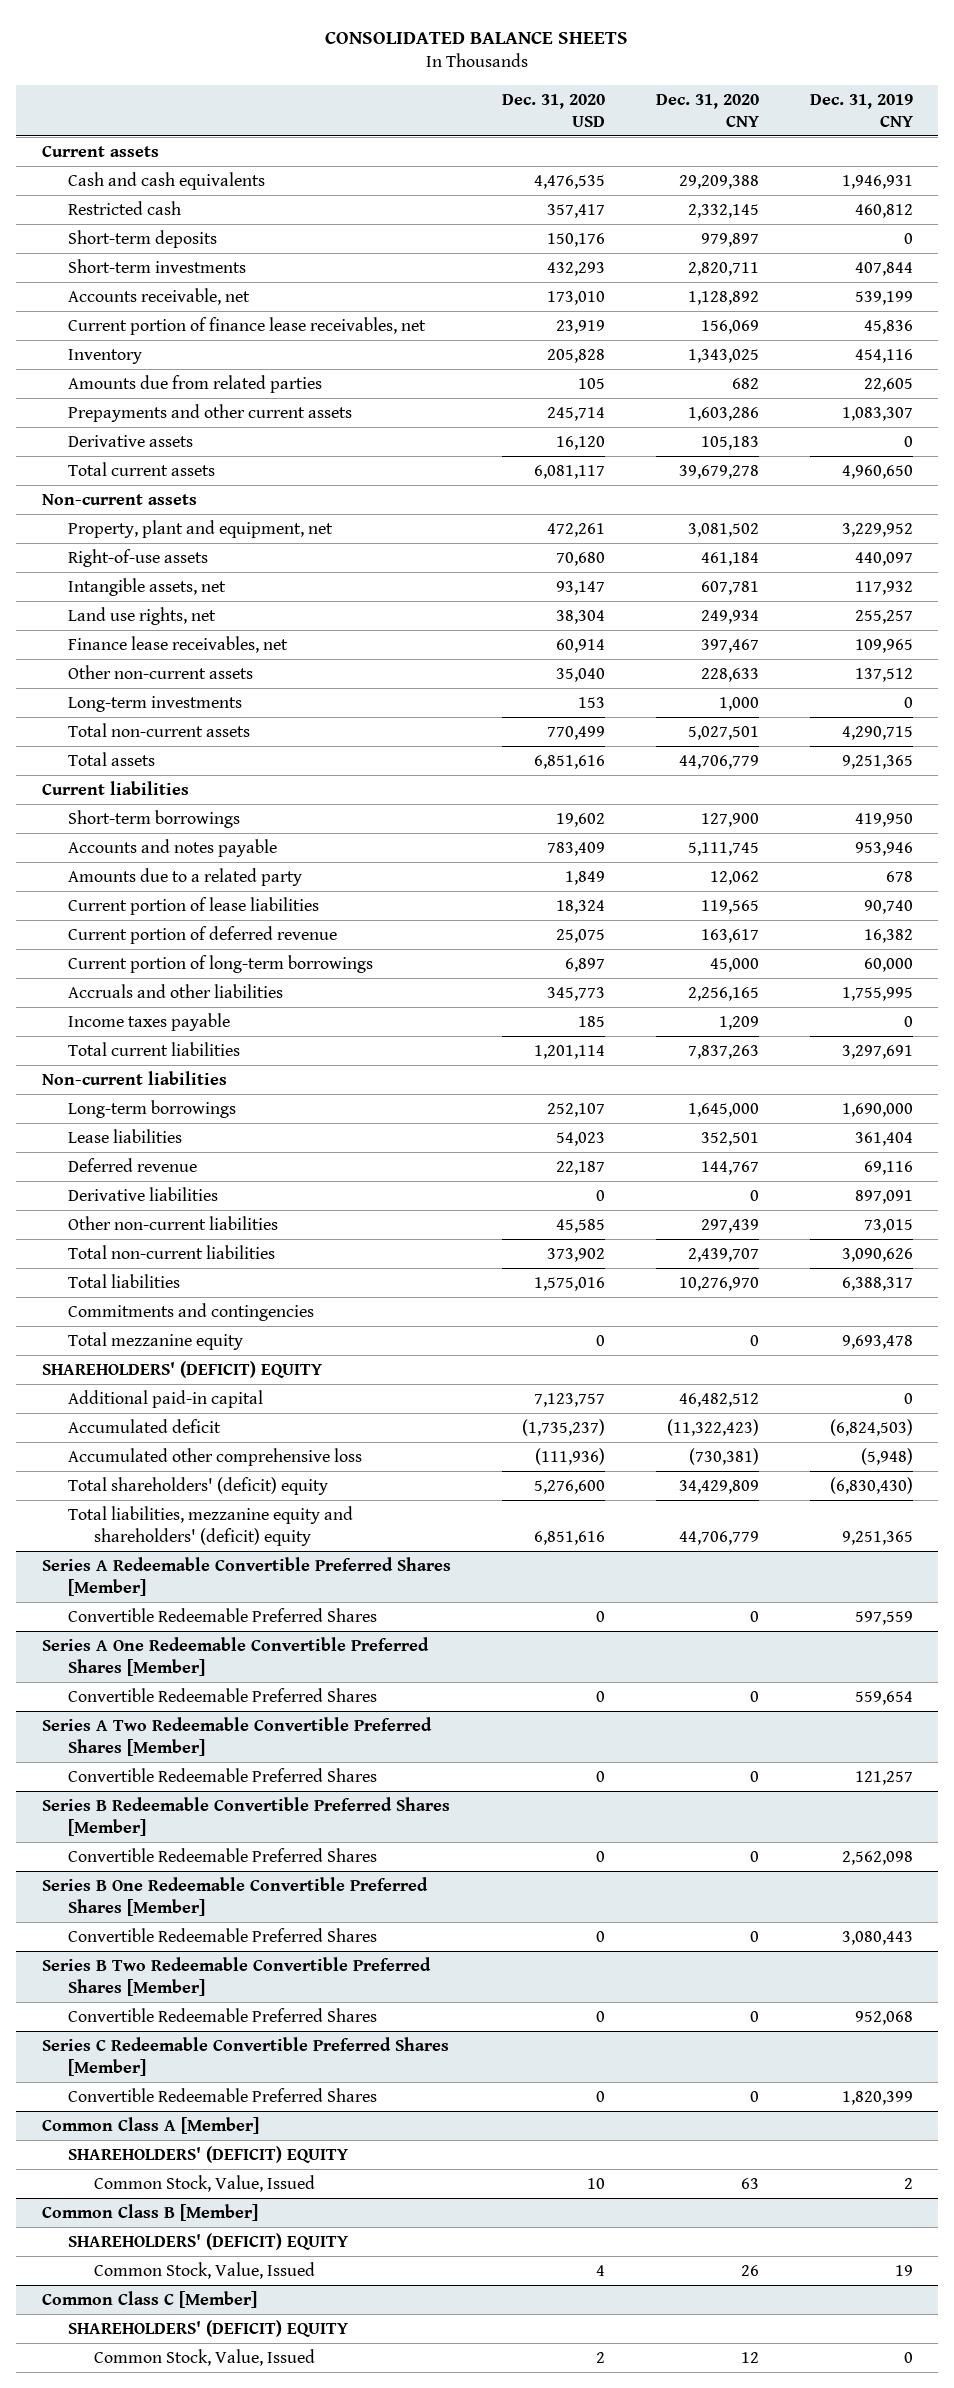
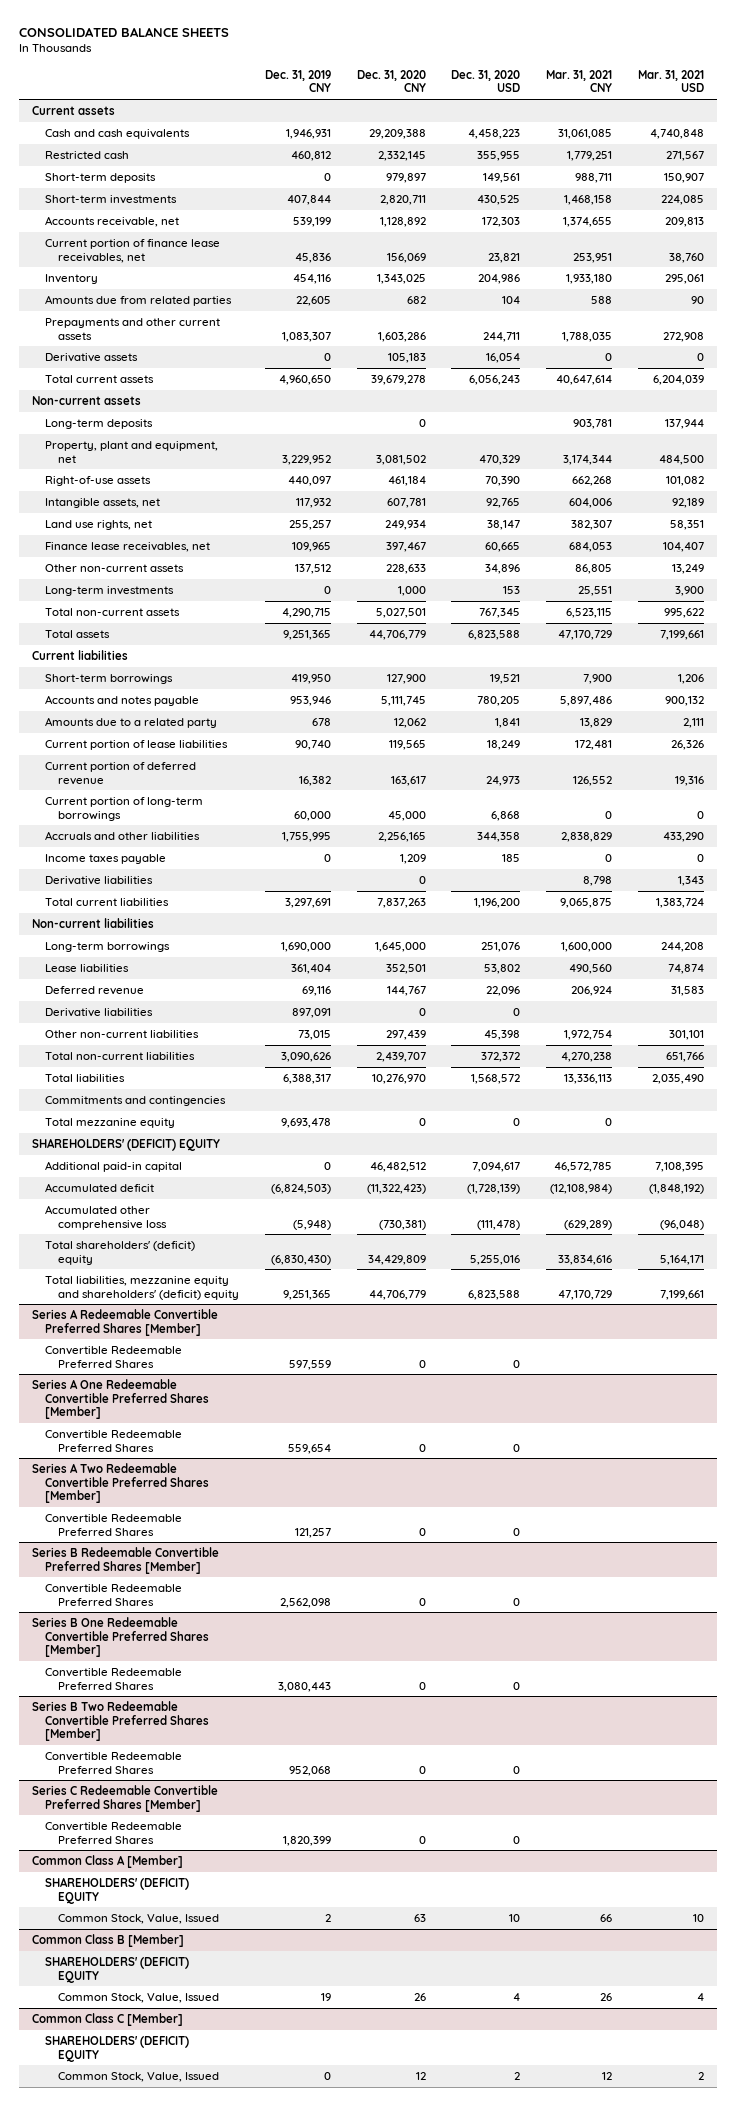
- | Dec. 31, 2020 USD | Dec. 31, 2020 CNY | Dec. 31, 2019 CNY
+ | Dec. 31, 2019 CNY | Dec. 31, 2020 CNY | Dec. 31, 2020 USD | Mar. 31, 2021 CNY | Mar. 31, 2021 USD
- Cash and cash equivalents | 4,476,535 | 29,209,388 | 1,946,931
- Restricted cash | 357,417 | 2,332,145 | 460,812
- Short-term deposits | 150,176 | 979,897 | 0
- Short-term investments | 432,293 | 2,820,711 | 407,844
- Accounts receivable, net | 173,010 | 1,128,892 | 539,199
- Current portion of finance lease receivables, net | 23,919 | 156,069 | 45,836
- Inventory | 205,828 | 1,343,025 | 454,116
- Amounts due from related parties | 105 | 682 | 22,605
- Prepayments and other current assets | 245,714 | 1,603,286 | 1,083,307
- Derivative assets | 16,120 | 105,183 | 0
- Total current assets | 6,081,117 | 39,679,278 | 4,960,650
+ Cash and cash equivalents | 1,946,931 | 29,209,388 | 4,458,223 | 31,061,085 | 4,740,848
+ Restricted cash | 460,812 | 2,332,145 | 355,955 | 1,779,251 | 271,567
+ Short-term deposits | 0 | 979,897 | 149,561 | 988,711 | 150,907
+ Short-term investments | 407,844 | 2,820,711 | 430,525 | 1,468,158 | 224,085
+ Accounts receivable, net | 539,199 | 1,128,892 | 172,303 | 1,374,655 | 209,813
+ Current portion of finance lease receivables, net | 45,836 | 156,069 | 23,821 | 253,951 | 38,760
+ Inventory | 454,116 | 1,343,025 | 204,986 | 1,933,180 | 295,061
+ Amounts due from related parties | 22,605 | 682 | 104 | 588 | 90
+ Prepayments and other current assets | 1,083,307 | 1,603,286 | 244,711 | 1,788,035 | 272,908
+ Derivative assets | 0 | 105,183 | 16,054 | 0 | 0
+ Total current assets | 4,960,650 | 39,679,278 | 6,056,243 | 40,647,614 | 6,204,039
- Property, plant and equipment, net | 472,261 | 3,081,502 | 3,229,952
- Right-of-use assets | 70,680 | 461,184 | 440,097
- Intangible assets, net | 93,147 | 607,781 | 117,932
- Land use rights, net | 38,304 | 249,934 | 255,257
- Finance lease receivables, net | 60,914 | 397,467 | 109,965
- Other non-current assets | 35,040 | 228,633 | 137,512
+ Long-term deposits | | 0 | | 903,781 | 137,944
+ Property, plant and equipment, net | 3,229,952 | 3,081,502 | 470,329 | 3,174,344 | 484,500
+ Right-of-use assets | 440,097 | 461,184 | 70,390 | 662,268 | 101,082
+ Intangible assets, net | 117,932 | 607,781 | 92,765 | 604,006 | 92,189
+ Land use rights, net | 255,257 | 249,934 | 38,147 | 382,307 | 58,351
+ Finance lease receivables, net | 109,965 | 397,467 | 60,665 | 684,053 | 104,407
+ Other non-current assets | 137,512 | 228,633 | 34,896 | 86,805 | 13,249
- Total non-current assets | 770,499 | 5,027,501 | 4,290,715
- Total assets | 6,851,616 | 44,706,779 | 9,251,365
+ Total non-current assets | 4,290,715 | 5,027,501 | 767,345 | 6,523,115 | 995,622
+ Total assets | 9,251,365 | 44,706,779 | 6,823,588 | 47,170,729 | 7,199,661
- Short-term borrowings | 19,602 | 127,900 | 419,950
- Accounts and notes payable | 783,409 | 5,111,745 | 953,946
- Amounts due to a related party | 1,849 | 12,062 | 678
- Current portion of lease liabilities | 18,324 | 119,565 | 90,740
- Current portion of deferred revenue | 25,075 | 163,617 | 16,382
- Current portion of long-term borrowings | 6,897 | 45,000 | 60,000
- Accruals and other liabilities | 345,773 | 2,256,165 | 1,755,995
+ Short-term borrowings | 419,950 | 127,900 | 19,521 | 7,900 | 1,206
+ Accounts and notes payable | 953,946 | 5,111,745 | 780,205 | 5,897,486 | 900,132
+ Amounts due to a related party | 678 | 12,062 | 1,841 | 13,829 | 2,111
+ Current portion of lease liabilities | 90,740 | 119,565 | 18,249 | 172,481 | 26,326
+ Current portion of deferred revenue | 16,382 | 163,617 | 24,973 | 126,552 | 19,316
+ Current portion of long-term borrowings | 60,000 | 45,000 | 6,868 | 0 | 0
+ Accruals and other liabilities | 1,755,995 | 2,256,165 | 344,358 | 2,838,829 | 433,290
- Total current liabilities | 1,201,114 | 7,837,263 | 3,297,691
+ Derivative liabilities | | 0 | | 8,798 | 1,343
+ Total current liabilities | 3,297,691 | 7,837,263 | 1,196,200 | 9,065,875 | 1,383,724
- Long-term borrowings | 252,107 | 1,645,000 | 1,690,000
- Lease liabilities | 54,023 | 352,501 | 361,404
- Deferred revenue | 22,187 | 144,767 | 69,116
+ Long-term borrowings | 1,690,000 | 1,645,000 | 251,076 | 1,600,000 | 244,208
+ Lease liabilities | 361,404 | 352,501 | 53,802 | 490,560 | 74,874
+ Deferred revenue | 69,116 | 144,767 | 22,096 | 206,924 | 31,583
- Other non-current liabilities | 45,585 | 297,439 | 73,015
- Total non-current liabilities | 373,902 | 2,439,707 | 3,090,626
- Total liabilities | 1,575,016 | 10,276,970 | 6,388,317
+ Other non-current liabilities | 73,015 | 297,439 | 45,398 | 1,972,754 | 301,101
+ Total non-current liabilities | 3,090,626 | 2,439,707 | 372,372 | 4,270,238 | 651,766
+ Total liabilities | 6,388,317 | 10,276,970 | 1,568,572 | 13,336,113 | 2,035,490
- Additional paid-in capital | 7,123,757 | 46,482,512 | 0
- Accumulated deficit | (1,735,237) | (11,322,423) | (6,824,503)
- Accumulated other comprehensive loss | (111,936) | (730,381) | (5,948)
- Total shareholders' (deficit) equity | 5,276,600 | 34,429,809 | (6,830,430)
- Total liabilities, mezzanine equity and shareholders' (deficit) equity | 6,851,616 | 44,706,779 | 9,251,365
+ Additional paid-in capital | 0 | 46,482,512 | 7,094,617 | 46,572,785 | 7,108,395
+ Accumulated deficit | (6,824,503) | (11,322,423) | (1,728,139) | (12,108,984) | (1,848,192)
+ Accumulated other comprehensive loss | (5,948) | (730,381) | (111,478) | (629,289) | (96,048)
+ Total shareholders' (deficit) equity | (6,830,430) | 34,429,809 | 5,255,016 | 33,834,616 | 5,164,171
+ Total liabilities, mezzanine equity and shareholders' (deficit) equity | 9,251,365 | 44,706,779 | 6,823,588 | 47,170,729 | 7,199,661

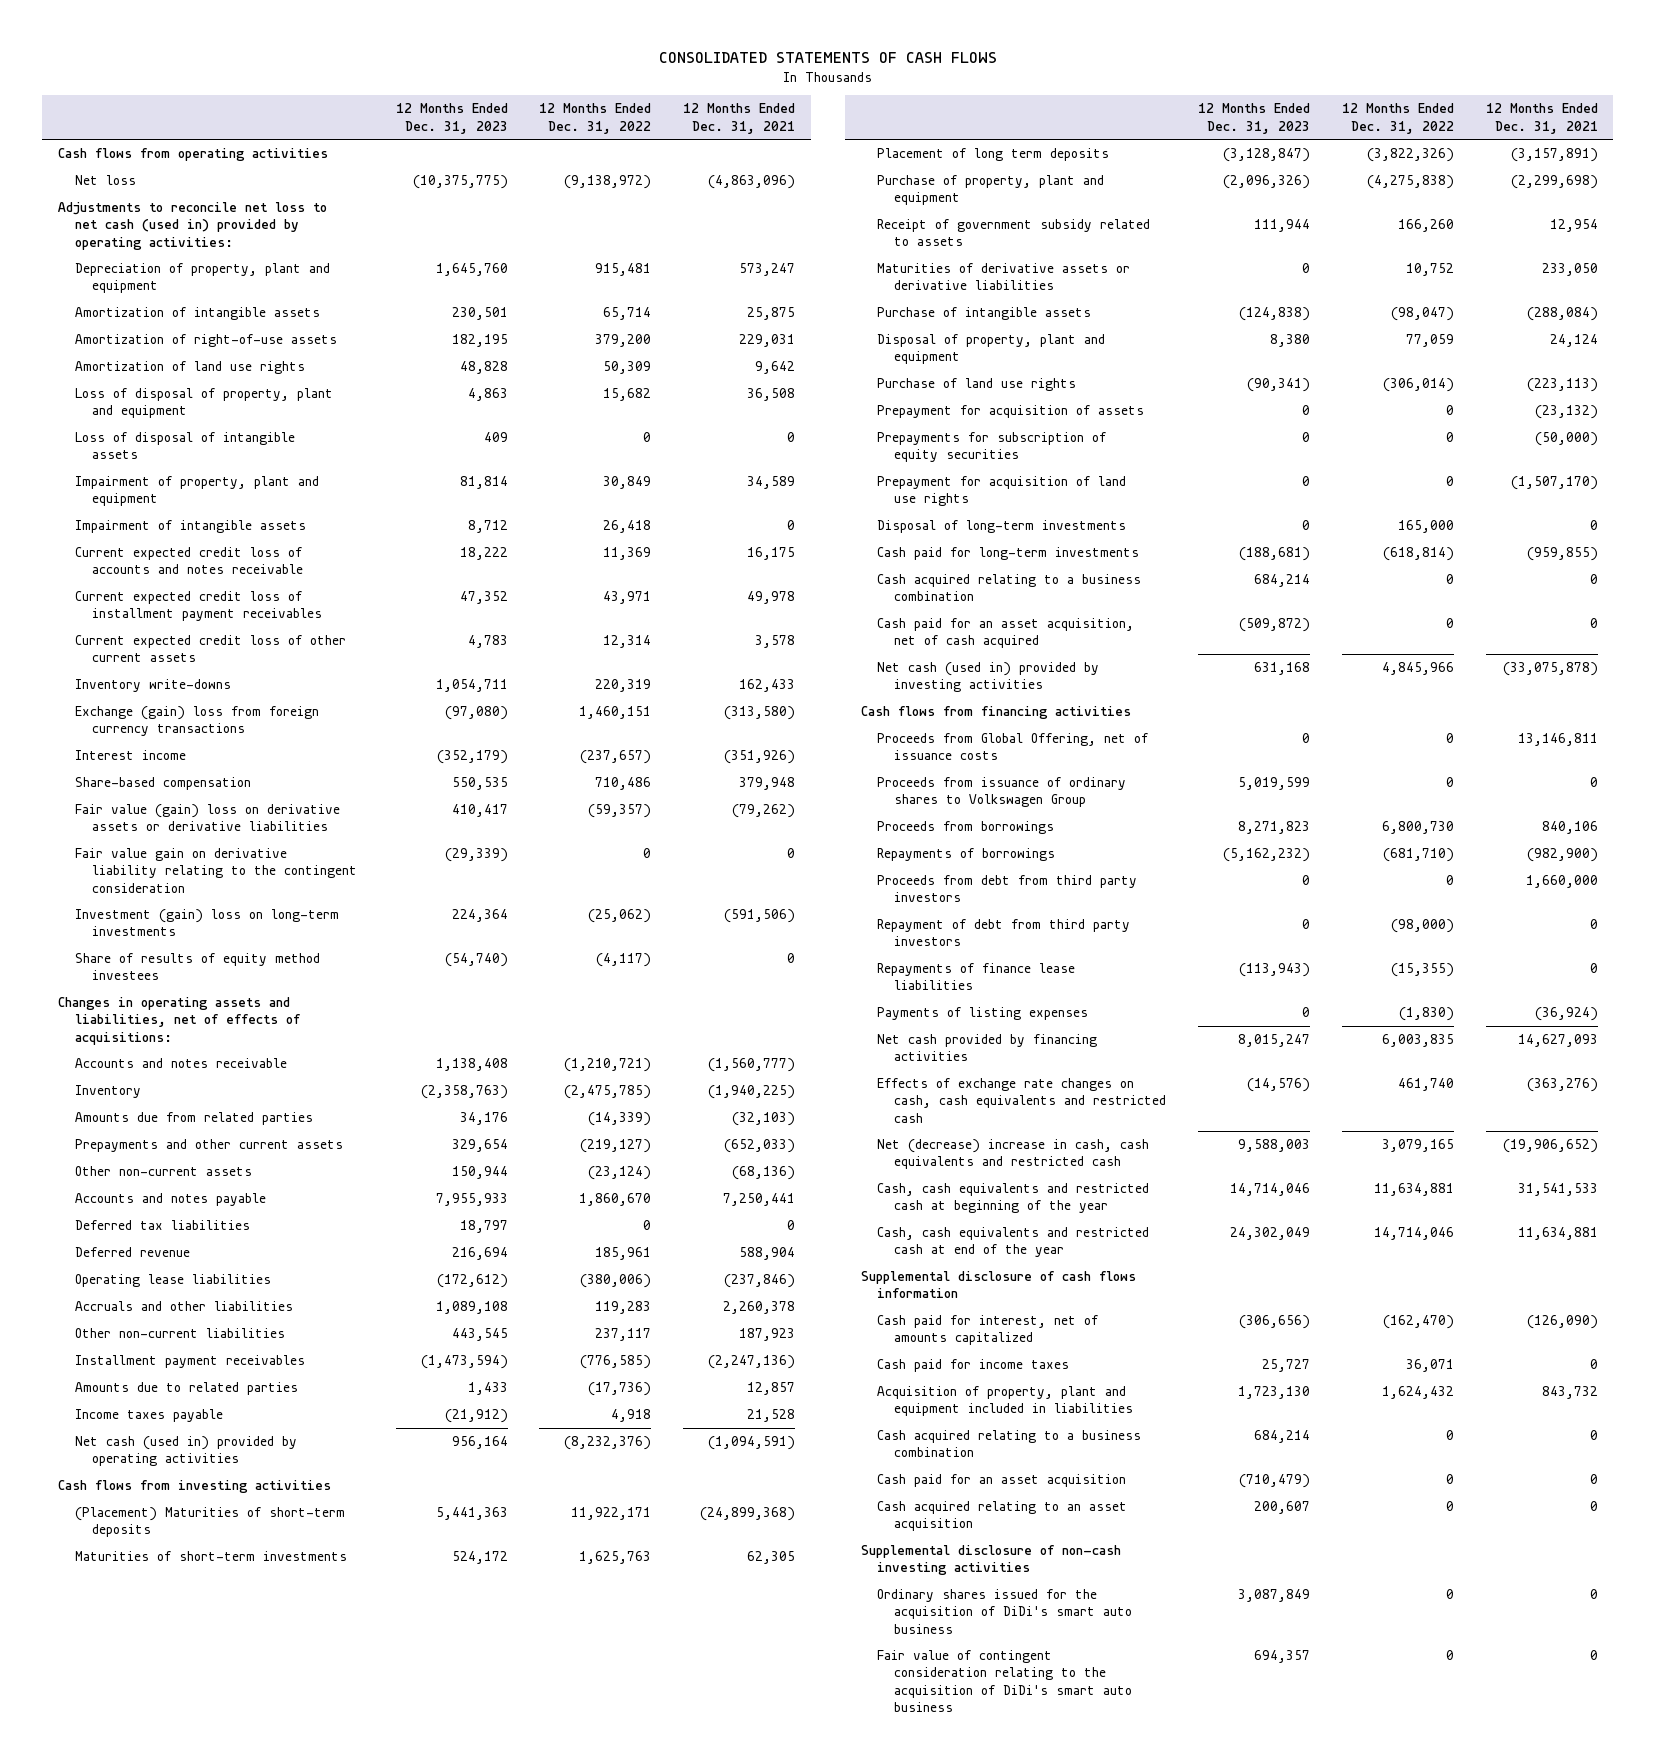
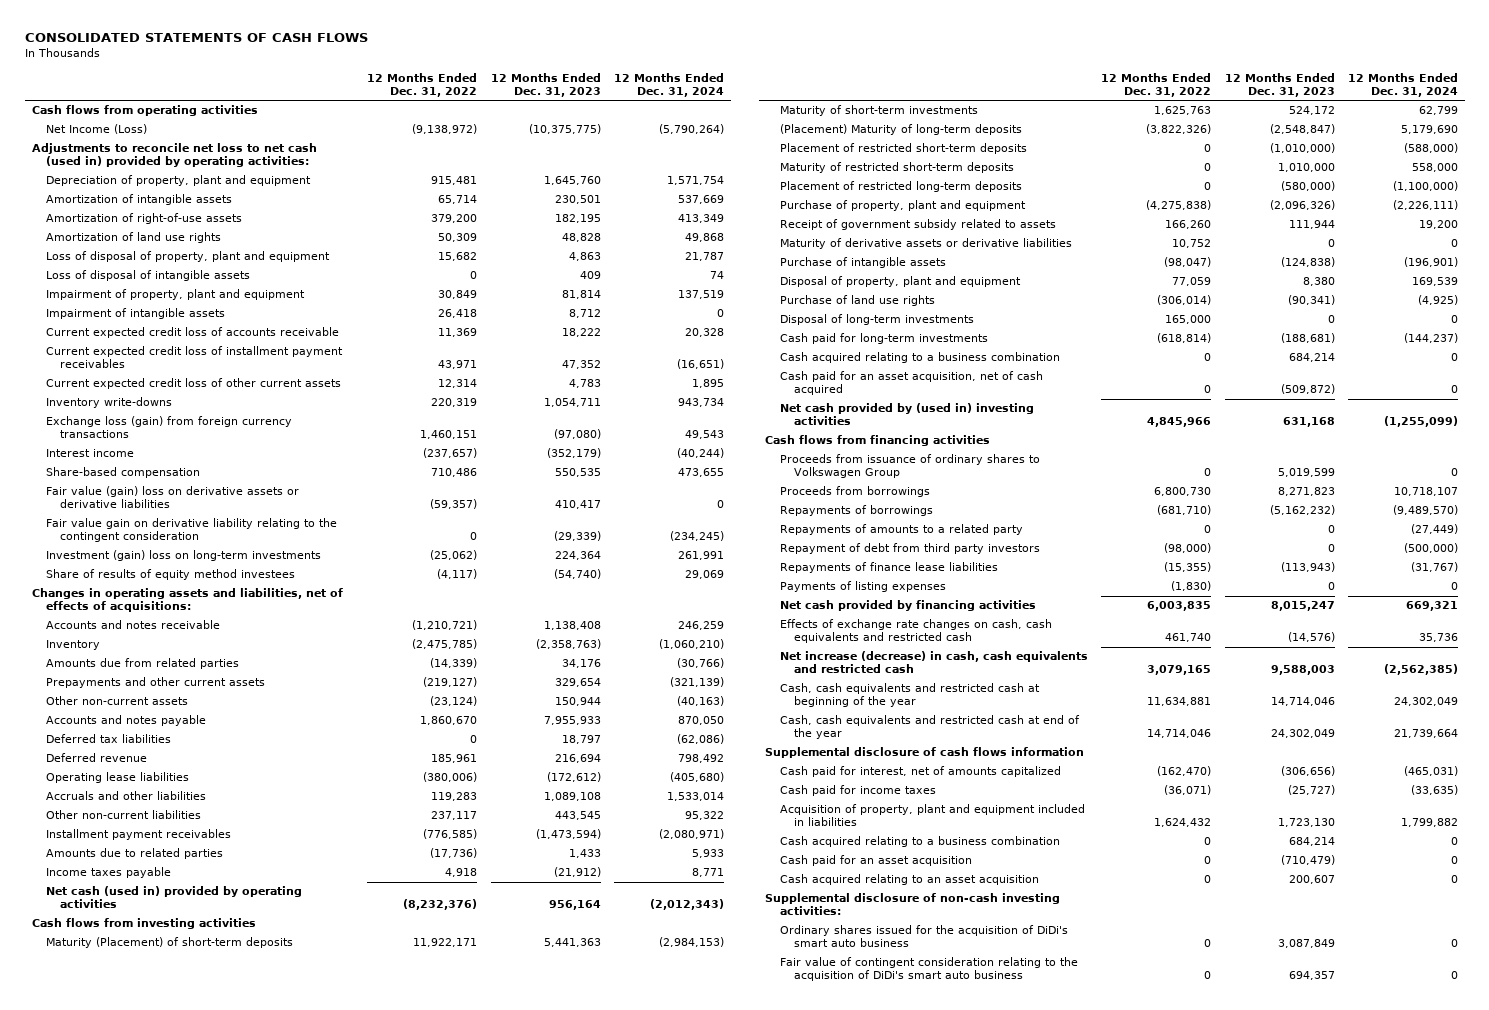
- | 12 Months Ended Dec. 31, 2023 | 12 Months Ended Dec. 31, 2022 | 12 Months Ended Dec. 31, 2021
+ | 12 Months Ended Dec. 31, 2022 | 12 Months Ended Dec. 31, 2023 | 12 Months Ended Dec. 31, 2024
- Net loss | (10,375,775) | (9,138,972) | (4,863,096)
+ Net Income (Loss) | (9,138,972) | (10,375,775) | (5,790,264)
- Current expected credit loss of accounts and notes receivable | 18,222 | 11,369 | 16,175
+ Current expected credit loss of accounts receivable | 11,369 | 18,222 | 20,328
- Exchange (gain) loss from foreign currency transactions | (97,080) | 1,460,151 | (313,580)
+ Exchange loss (gain) from foreign currency transactions | 1,460,151 | (97,080) | 49,543
- (Placement) Maturities of short-term deposits | 5,441,363 | 11,922,171 | (24,899,368)
- Maturities of short-term investments | 524,172 | 1,625,763 | 62,305
- Placement of long term deposits | (3,128,847) | (3,822,326) | (3,157,891)
+ Maturity (Placement) of short-term deposits | 11,922,171 | 5,441,363 | (2,984,153)
+ Maturity of short-term investments | 1,625,763 | 524,172 | 62,799
+ (Placement) Maturity of long-term deposits | (3,822,326) | (2,548,847) | 5,179,690
+ Placement of restricted short-term deposits | 0 | (1,010,000) | (588,000)
+ Maturity of restricted short-term deposits | 0 | 1,010,000 | 558,000
+ Placement of restricted long-term deposits | 0 | (580,000) | (1,100,000)
- Maturities of derivative assets or derivative liabilities | 0 | 10,752 | 233,050
+ Maturity of derivative assets or derivative liabilities | 10,752 | 0 | 0
- Prepayment for acquisition of assets | 0 | 0 | (23,132)
- Prepayments for subscription of equity securities | 0 | 0 | (50,000)
- Prepayment for acquisition of land use rights | 0 | 0 | (1,507,170)
- Net cash (used in) provided by investing activities | 631,168 | 4,845,966 | (33,075,878)
+ Net cash provided by (used in) investing activities | 4,845,966 | 631,168 | (1,255,099)
- Proceeds from Global Offering, net of issuance costs | 0 | 0 | 13,146,811
- Proceeds from debt from third party investors | 0 | 0 | 1,660,000
+ Repayments of amounts to a related party | 0 | 0 | (27,449)
- Net (decrease) increase in cash, cash equivalents and restricted cash | 9,588,003 | 3,079,165 | (19,906,652)
+ Net increase (decrease) in cash, cash equivalents and restricted cash | 3,079,165 | 9,588,003 | (2,562,385)
- Cash paid for income taxes | 25,727 | 36,071 | 0
+ Cash paid for income taxes | (36,071) | (25,727) | (33,635)
- Supplemental disclosure of non-cash investing activities
+ Supplemental disclosure of non-cash investing activities:

